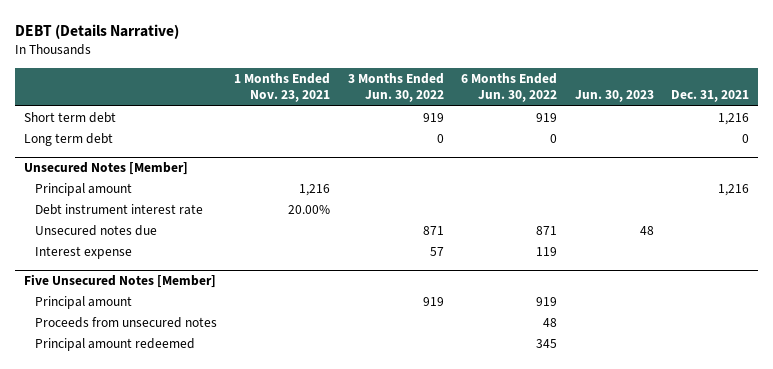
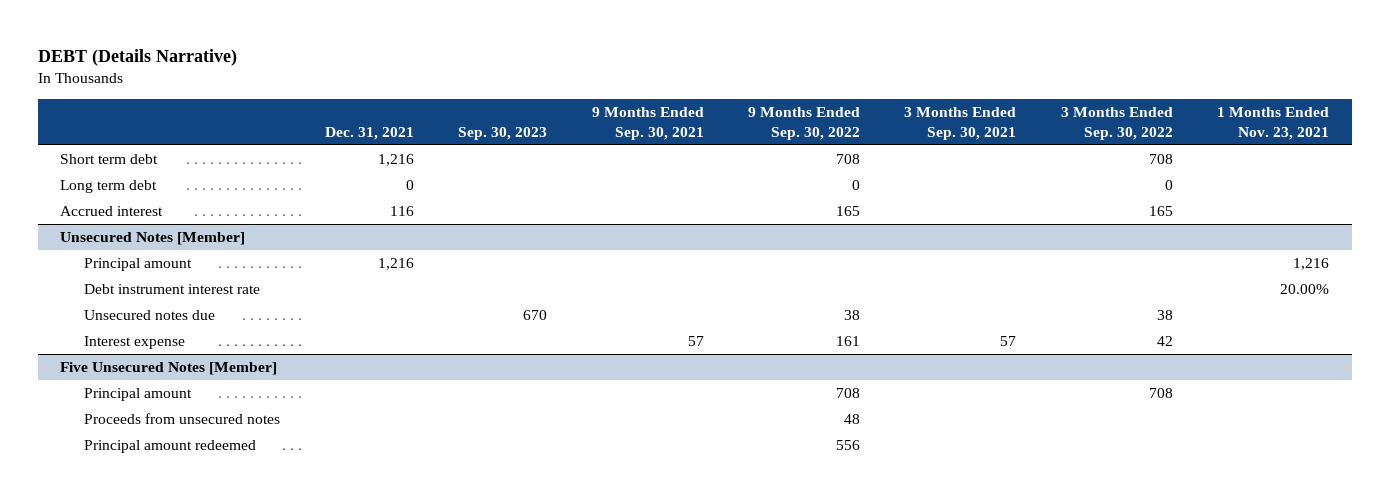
- | 1 Months Ended Nov. 23, 2021 | 3 Months Ended Jun. 30, 2022 | 6 Months Ended Jun. 30, 2022 | Jun. 30, 2023 | Dec. 31, 2021
+ | Dec. 31, 2021 | Sep. 30, 2023 | 9 Months Ended Sep. 30, 2021 | 9 Months Ended Sep. 30, 2022 | 3 Months Ended Sep. 30, 2021 | 3 Months Ended Sep. 30, 2022 | 1 Months Ended Nov. 23, 2021
+ Accrued interest | 116 | | | 165 | | 165 |

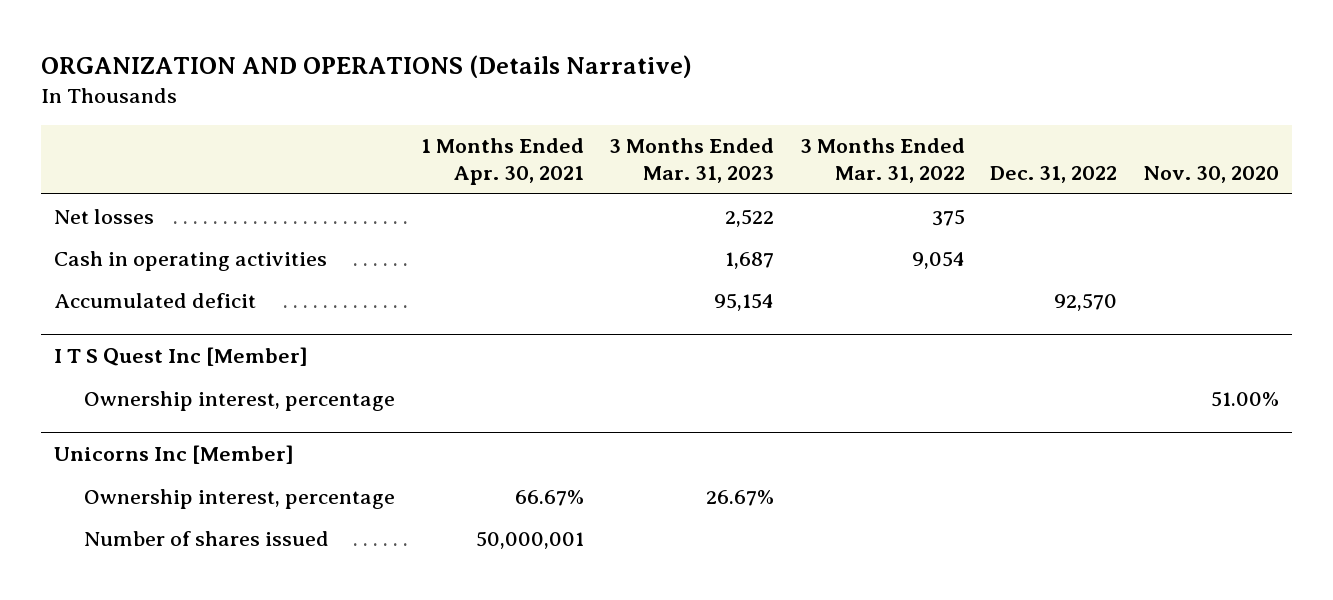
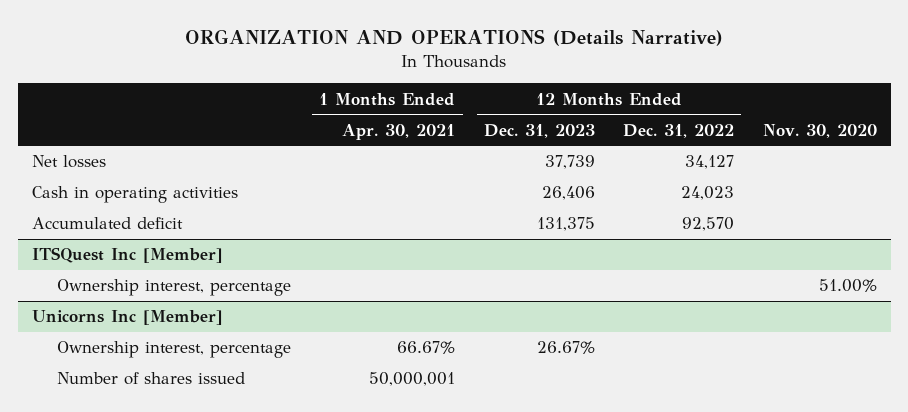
- | 1 Months Ended Apr. 30, 2021 | 3 Months Ended Mar. 31, 2023 | 3 Months Ended Mar. 31, 2022 | Dec. 31, 2022 | Nov. 30, 2020
+ | 1 Months Ended Apr. 30, 2021 | 12 Months Ended Dec. 31, 2023 | 12 Months Ended Dec. 31, 2022 | Nov. 30, 2020
- I T S Quest Inc [Member]
+ ITSQuest Inc [Member]

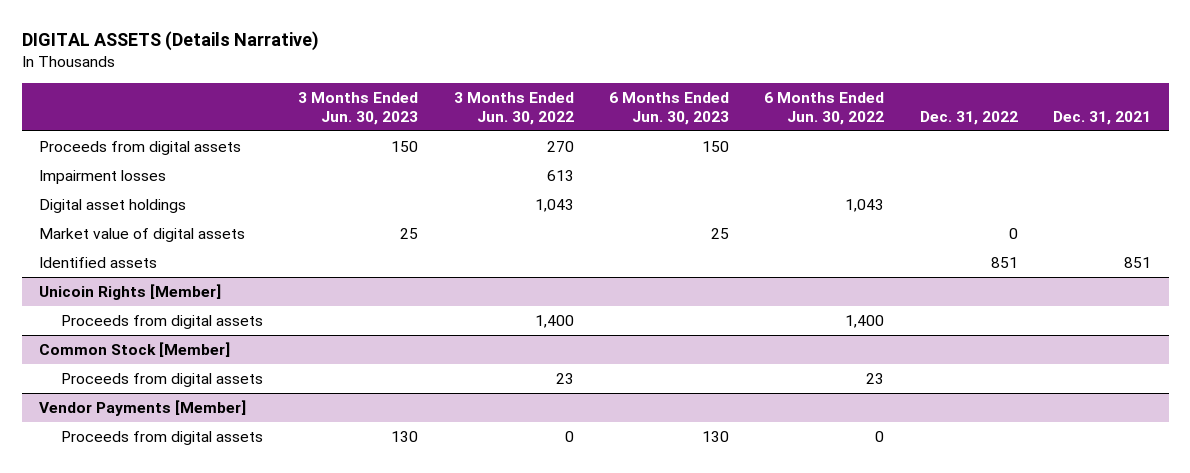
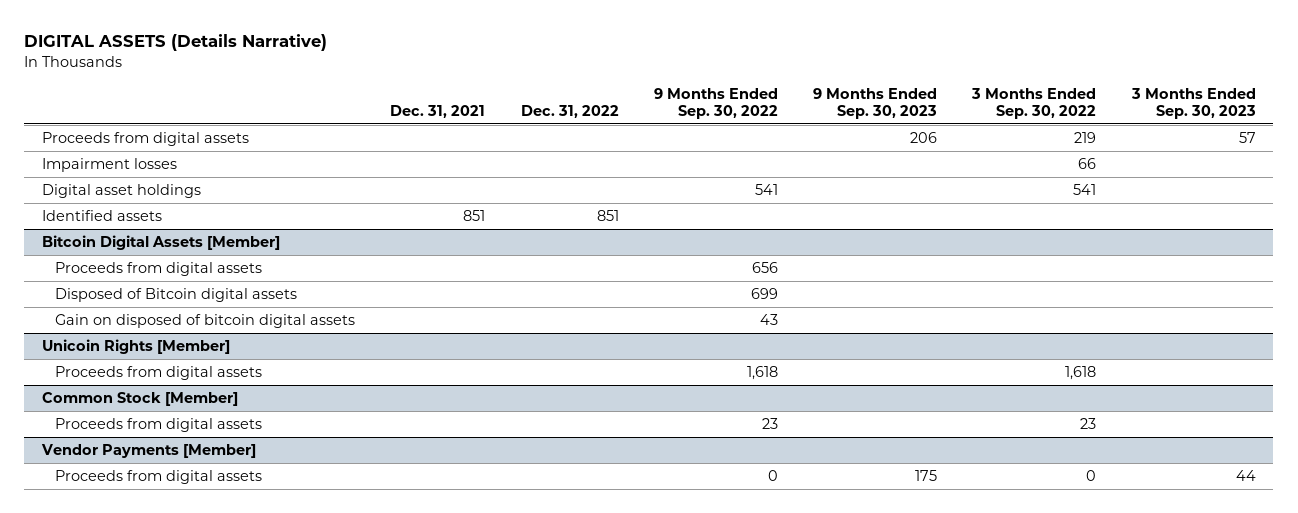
- | 3 Months Ended Jun. 30, 2023 | 3 Months Ended Jun. 30, 2022 | 6 Months Ended Jun. 30, 2023 | 6 Months Ended Jun. 30, 2022 | Dec. 31, 2022 | Dec. 31, 2021
+ | Dec. 31, 2021 | Dec. 31, 2022 | 9 Months Ended Sep. 30, 2022 | 9 Months Ended Sep. 30, 2023 | 3 Months Ended Sep. 30, 2022 | 3 Months Ended Sep. 30, 2023
- Market value of digital assets | 25 | | 25 | | 0 |
+ Bitcoin Digital Assets [Member]
+ Proceeds from digital assets | | | 656 | | |
+ Disposed of Bitcoin digital assets | | | 699 | | |
+ Gain on disposed of bitcoin digital assets | | | 43 | | |

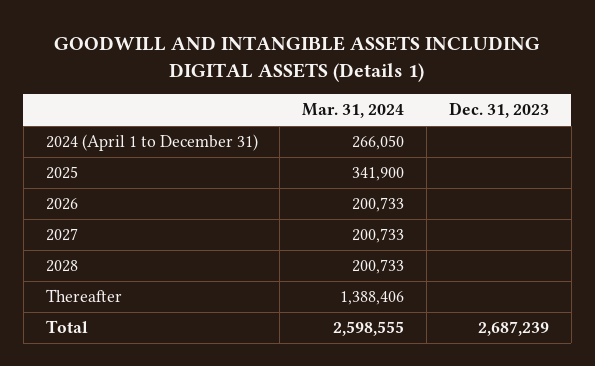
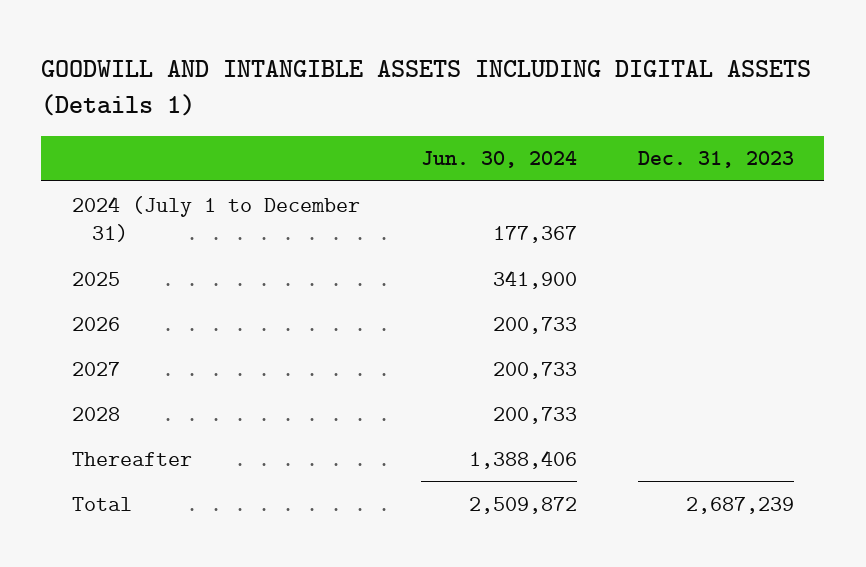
- | Mar. 31, 2024 | Dec. 31, 2023
+ | Jun. 30, 2024 | Dec. 31, 2023
- 2024 (April 1 to December 31) | 266,050 |
+ 2024 (July 1 to December 31) | 177,367 |

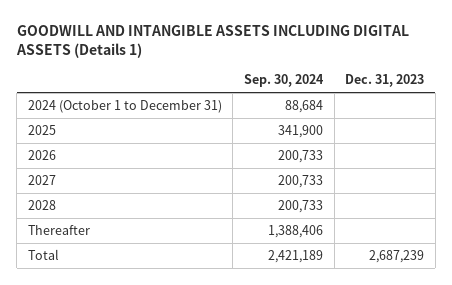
- | Jun. 30, 2024 | Dec. 31, 2023
+ | Sep. 30, 2024 | Dec. 31, 2023
- 2024 (July 1 to December 31) | 177,367 |
+ 2024 (October 1 to December 31) | 88,684 |

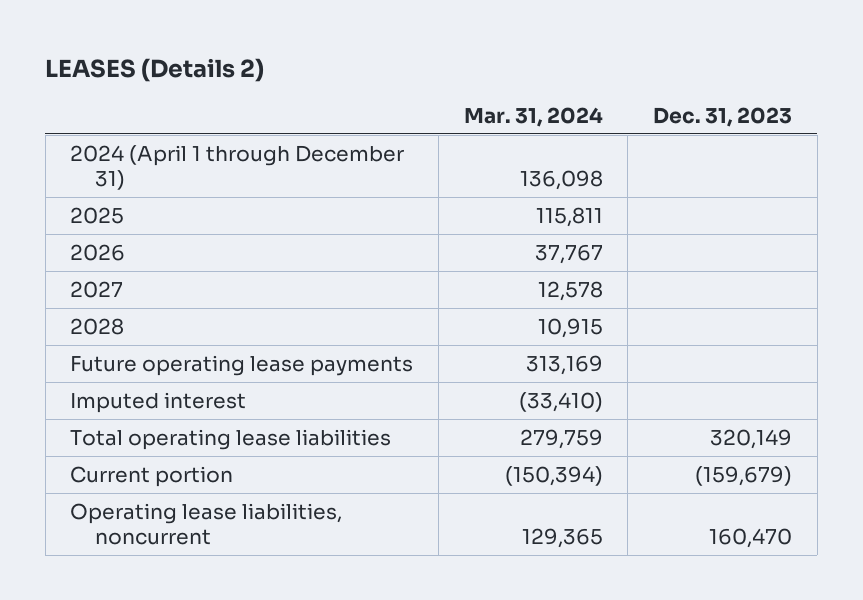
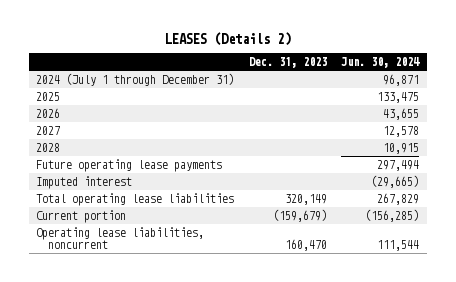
- | Mar. 31, 2024 | Dec. 31, 2023
+ | Dec. 31, 2023 | Jun. 30, 2024
- 2024 (April 1 through December 31) | 136,098 |
+ 2024 (July 1 through December 31) | | 96,871

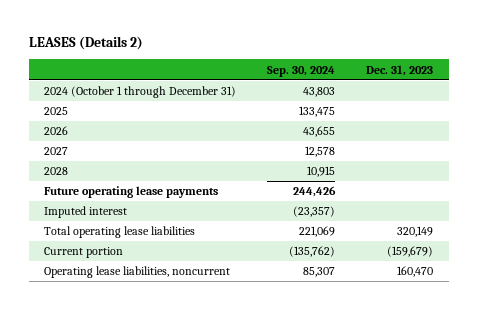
- | Dec. 31, 2023 | Jun. 30, 2024
+ | Sep. 30, 2024 | Dec. 31, 2023
- 2024 (July 1 through December 31) | | 96,871
+ 2024 (October 1 through December 31) | 43,803 |

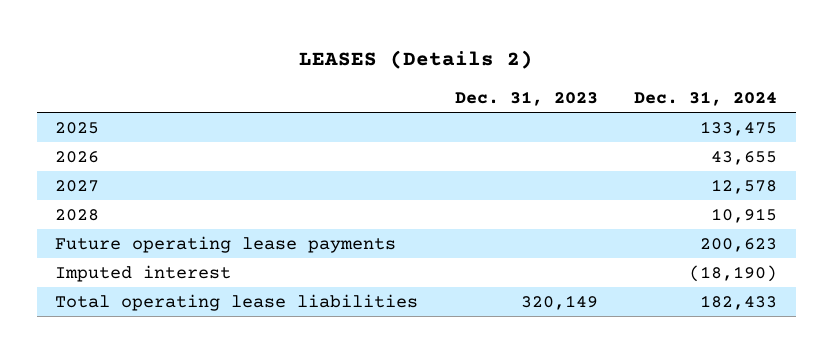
- | Sep. 30, 2024 | Dec. 31, 2023
+ | Dec. 31, 2023 | Dec. 31, 2024
- 2024 (October 1 through December 31) | 43,803 |
- Current portion | (135,762) | (159,679)
- Operating lease liabilities, noncurrent | 85,307 | 160,470

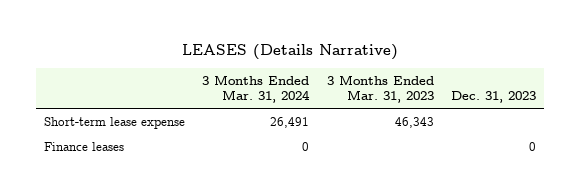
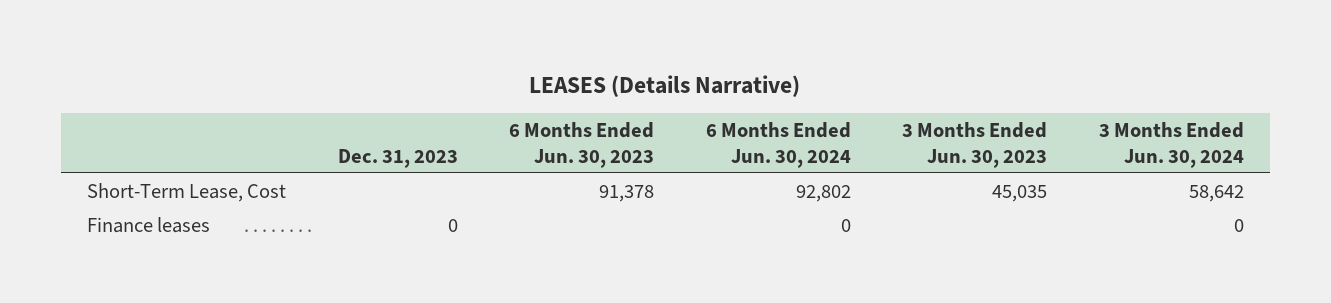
- | 3 Months Ended Mar. 31, 2024 | 3 Months Ended Mar. 31, 2023 | Dec. 31, 2023
+ | Dec. 31, 2023 | 6 Months Ended Jun. 30, 2023 | 6 Months Ended Jun. 30, 2024 | 3 Months Ended Jun. 30, 2023 | 3 Months Ended Jun. 30, 2024
- Short-term lease expense | 26,491 | 46,343 |
+ Short-Term Lease, Cost | | 91,378 | 92,802 | 45,035 | 58,642

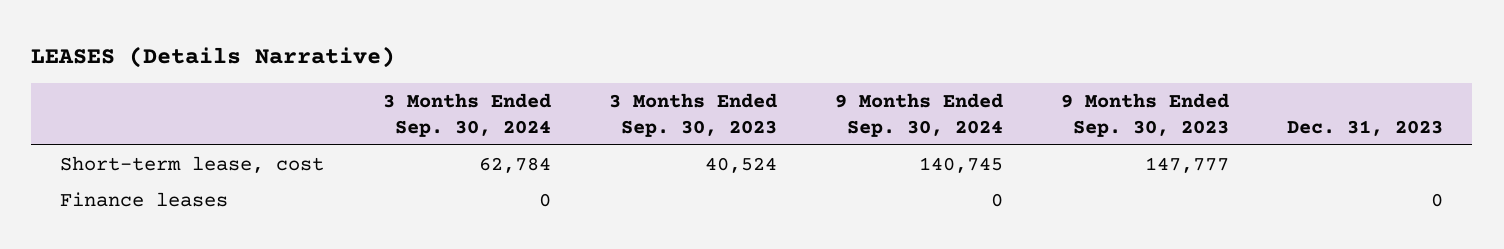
- | Dec. 31, 2023 | 6 Months Ended Jun. 30, 2023 | 6 Months Ended Jun. 30, 2024 | 3 Months Ended Jun. 30, 2023 | 3 Months Ended Jun. 30, 2024
+ | 3 Months Ended Sep. 30, 2024 | 3 Months Ended Sep. 30, 2023 | 9 Months Ended Sep. 30, 2024 | 9 Months Ended Sep. 30, 2023 | Dec. 31, 2023
- Short-Term Lease, Cost | | 91,378 | 92,802 | 45,035 | 58,642
+ Short-term lease, cost | 62,784 | 40,524 | 140,745 | 147,777 |

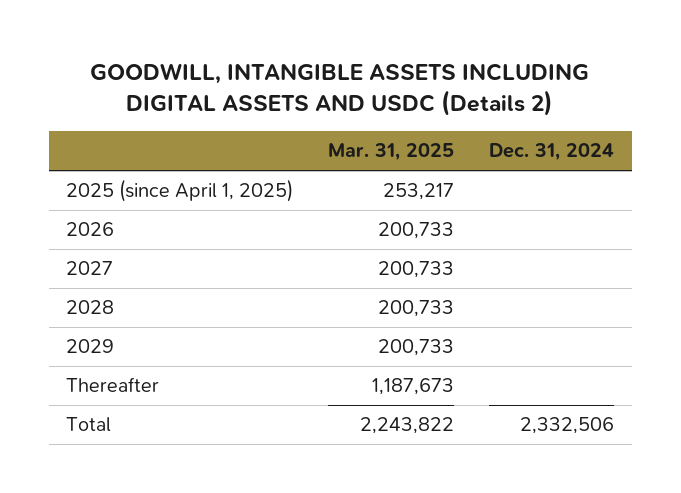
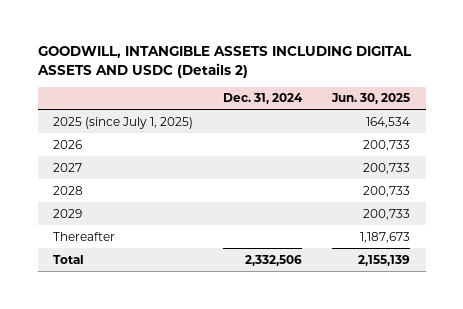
- | Mar. 31, 2025 | Dec. 31, 2024
+ | Dec. 31, 2024 | Jun. 30, 2025
- 2025 (since April 1, 2025) | 253,217 |
+ 2025 (since July 1, 2025) | | 164,534

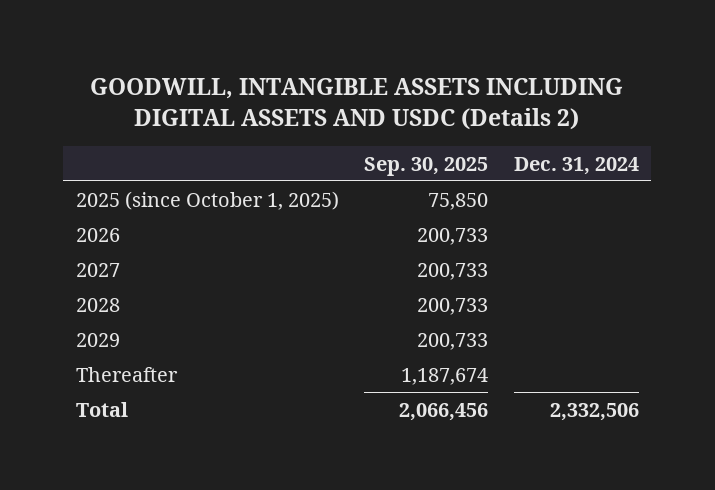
- | Dec. 31, 2024 | Jun. 30, 2025
+ | Sep. 30, 2025 | Dec. 31, 2024
- 2025 (since July 1, 2025) | | 164,534
+ 2025 (since October 1, 2025) | 75,850 |

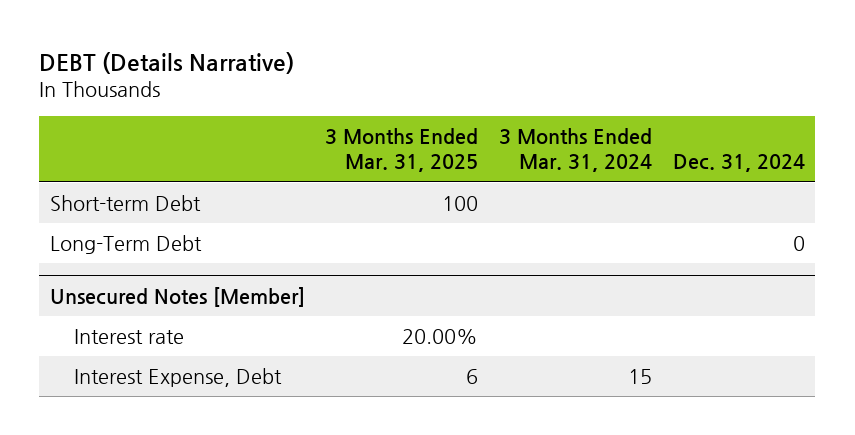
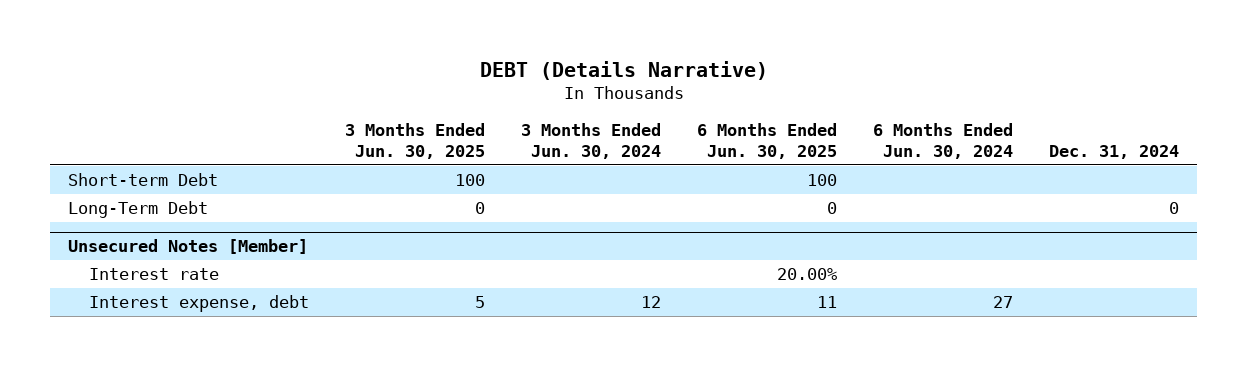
- | 3 Months Ended Mar. 31, 2025 | 3 Months Ended Mar. 31, 2024 | Dec. 31, 2024
+ | 3 Months Ended Jun. 30, 2025 | 3 Months Ended Jun. 30, 2024 | 6 Months Ended Jun. 30, 2025 | 6 Months Ended Jun. 30, 2024 | Dec. 31, 2024
@ Unsecured Notes [Member]
- Interest Expense, Debt | 6 | 15 |
+ Interest expense, debt | 5 | 12 | 11 | 27 |

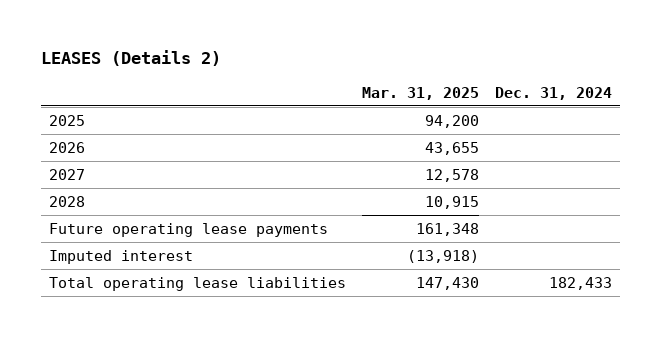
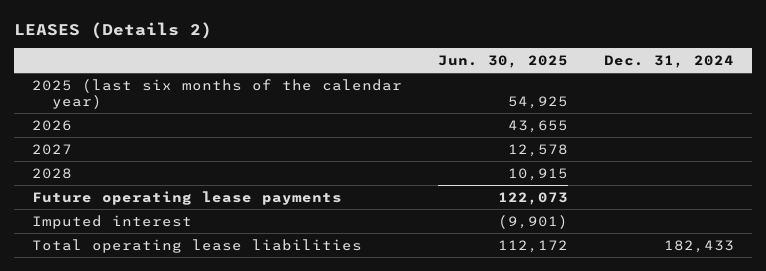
- | Mar. 31, 2025 | Dec. 31, 2024
+ | Jun. 30, 2025 | Dec. 31, 2024
- 2025 | 94,200 |
+ 2025 (last six months of the calendar year) | 54,925 |

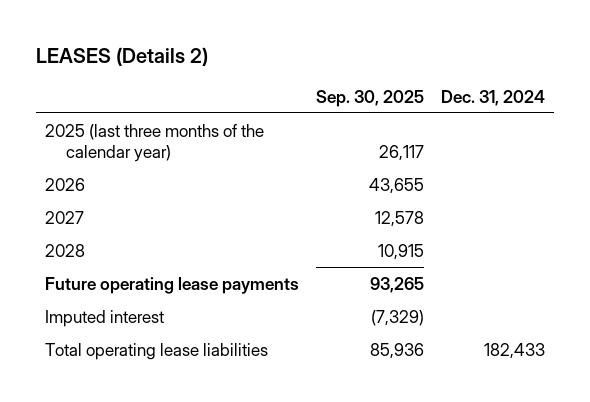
- | Jun. 30, 2025 | Dec. 31, 2024
+ | Sep. 30, 2025 | Dec. 31, 2024
- 2025 (last six months of the calendar year) | 54,925 |
+ 2025 (last three months of the calendar year) | 26,117 |

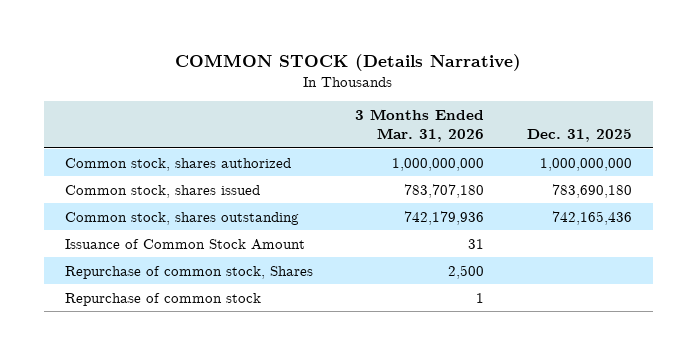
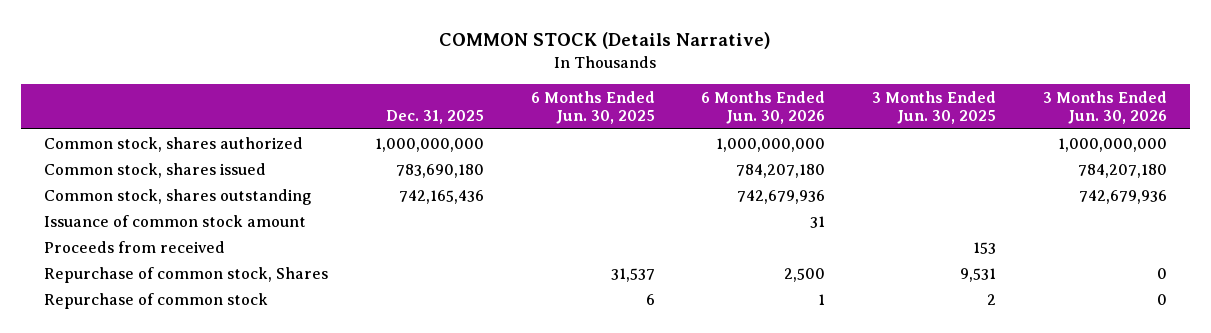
- | 3 Months Ended Mar. 31, 2026 | Dec. 31, 2025
+ | Dec. 31, 2025 | 6 Months Ended Jun. 30, 2025 | 6 Months Ended Jun. 30, 2026 | 3 Months Ended Jun. 30, 2025 | 3 Months Ended Jun. 30, 2026
- Issuance of Common Stock Amount | 31 |
+ Issuance of common stock amount | | | 31 | |
+ Proceeds from received | | | | 153 |

